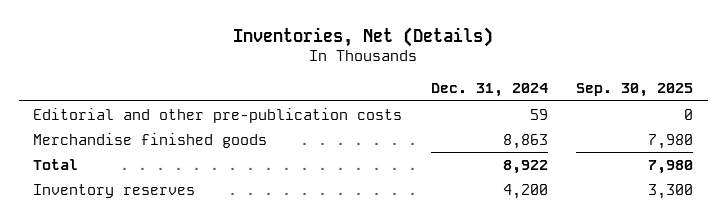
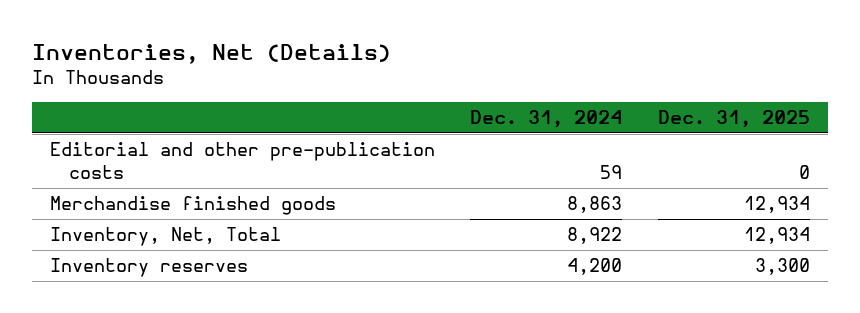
- | Dec. 31, 2024 | Sep. 30, 2025
+ | Dec. 31, 2024 | Dec. 31, 2025
- Total | 8,922 | 7,980
+ Inventory, Net, Total | 8,922 | 12,934

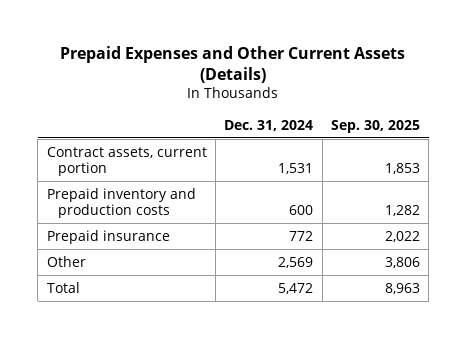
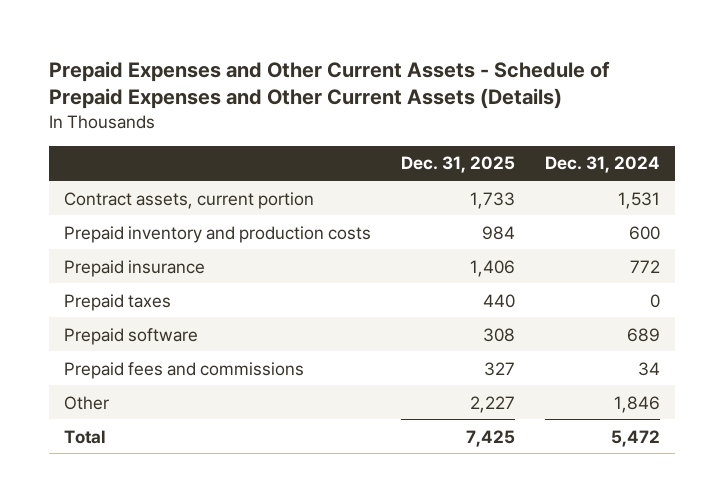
- Prepaid Expenses and Other Current Assets (Details)
+ Prepaid Expenses and Other Current Assets - Schedule of Prepaid Expenses and Other Current Assets (Details)
- | Dec. 31, 2024 | Sep. 30, 2025
+ | Dec. 31, 2025 | Dec. 31, 2024
- Other | 2,569 | 3,806
+ Prepaid taxes | 440 | 0
+ Prepaid software | 308 | 689
+ Prepaid fees and commissions | 327 | 34
+ Other | 2,227 | 1,846

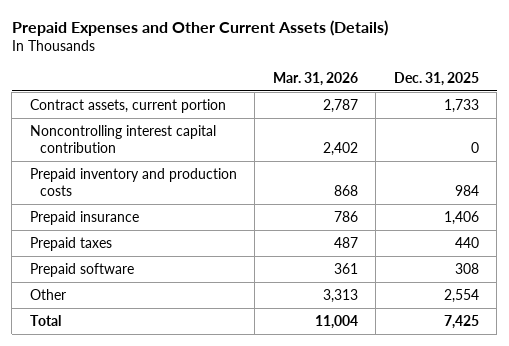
- Prepaid Expenses and Other Current Assets - Schedule of Prepaid Expenses and Other Current Assets (Details)
+ Prepaid Expenses and Other Current Assets (Details)
- | Dec. 31, 2025 | Dec. 31, 2024
+ | Mar. 31, 2026 | Dec. 31, 2025
+ Noncontrolling interest capital contribution | 2,402 | 0
- Prepaid fees and commissions | 327 | 34
- Other | 2,227 | 1,846
+ Other | 3,313 | 2,554

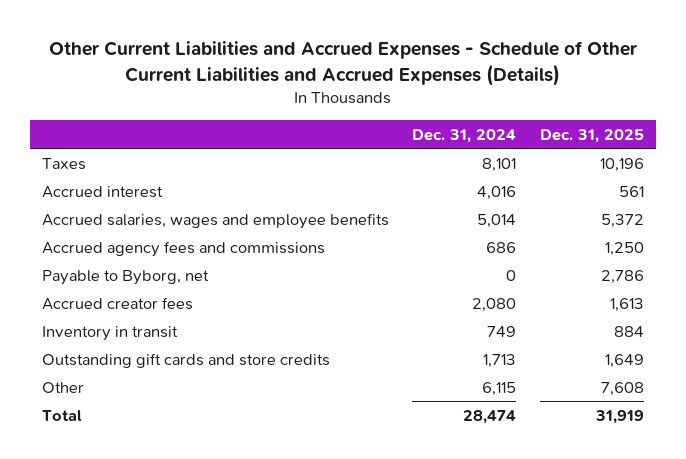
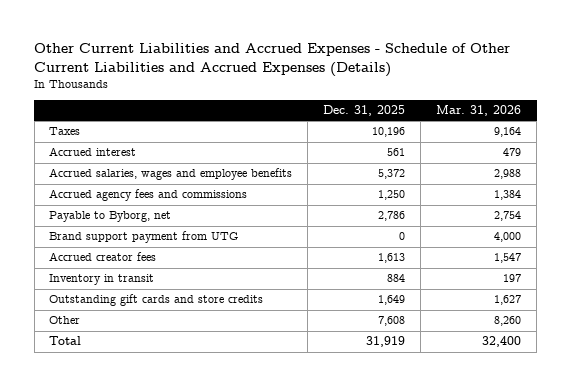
- | Dec. 31, 2024 | Dec. 31, 2025
+ | Dec. 31, 2025 | Mar. 31, 2026
+ Brand support payment from UTG | 0 | 4,000

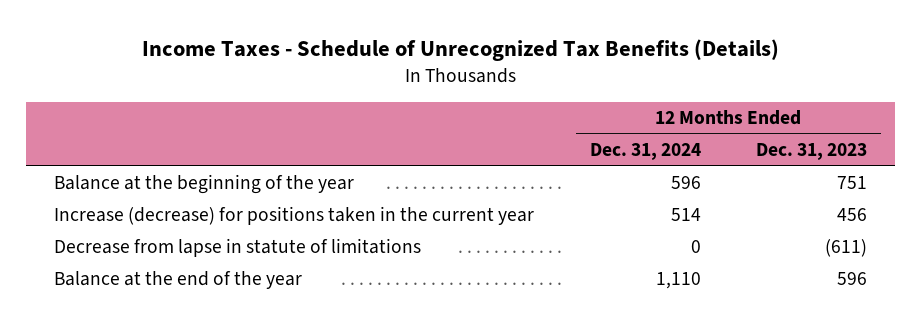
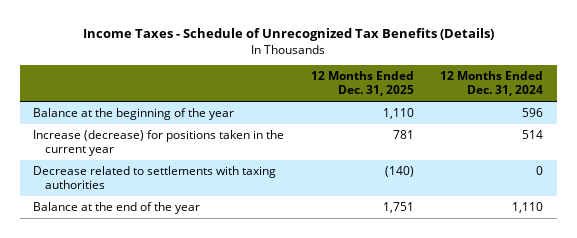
- | 12 Months Ended Dec. 31, 2024 | 12 Months Ended Dec. 31, 2023
+ | 12 Months Ended Dec. 31, 2025 | 12 Months Ended Dec. 31, 2024
- Decrease from lapse in statute of limitations | 0 | (611)
+ Decrease related to settlements with taxing authorities | (140) | 0

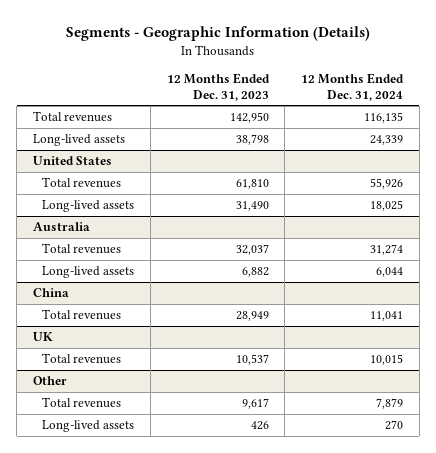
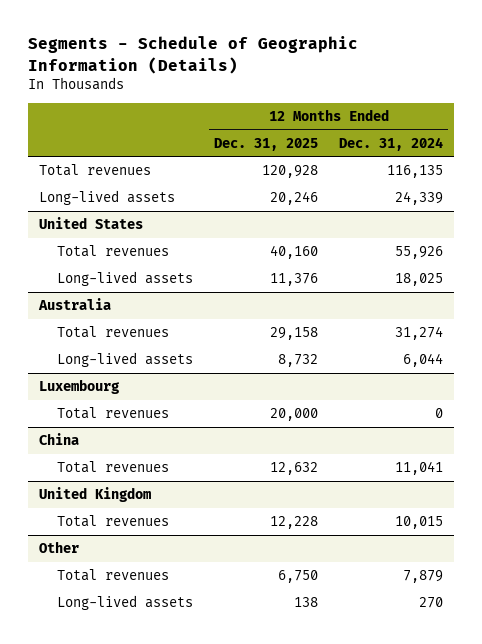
- Segments - Geographic Information (Details)
+ Segments - Schedule of Geographic Information (Details)
- | 12 Months Ended Dec. 31, 2023 | 12 Months Ended Dec. 31, 2024
+ | 12 Months Ended Dec. 31, 2025 | 12 Months Ended Dec. 31, 2024
+ Luxembourg
+ Total revenues | 20,000 | 0
- UK
+ United Kingdom

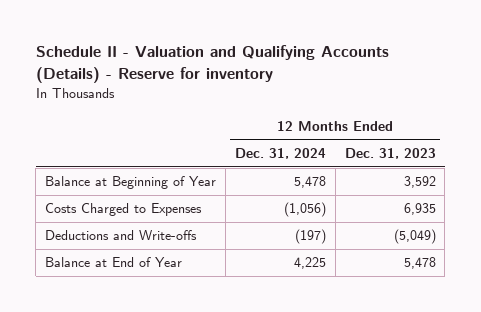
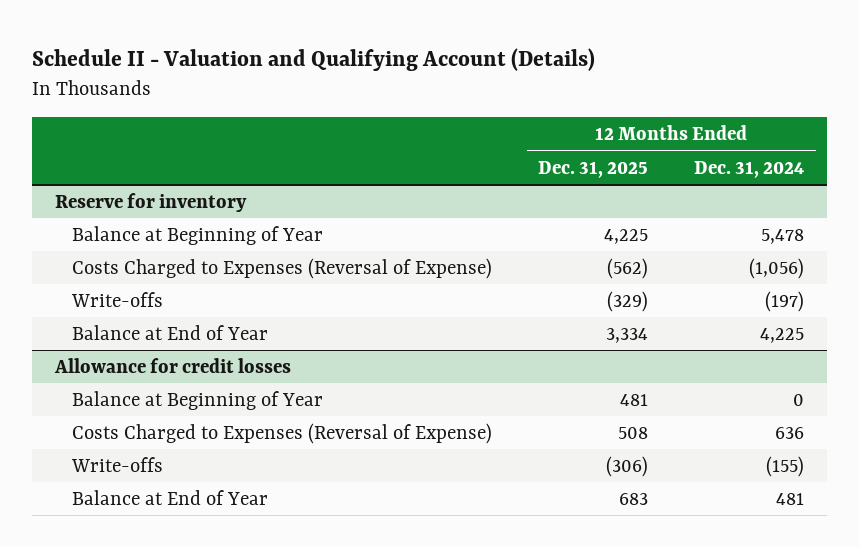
- Schedule II - Valuation and Qualifying Accounts (Details) - Reserve for inventory
+ Schedule II - Valuation and Qualifying Account (Details)
- | 12 Months Ended Dec. 31, 2024 | 12 Months Ended Dec. 31, 2023
+ | 12 Months Ended Dec. 31, 2025 | 12 Months Ended Dec. 31, 2024
+ Reserve for inventory
- Costs Charged to Expenses | (1,056) | 6,935
- Deductions and Write-offs | (197) | (5,049)
+ Costs Charged to Expenses (Reversal of Expense) | (562) | (1,056)
+ Write-offs | (329) | (197)
+ Allowance for credit losses
+ Balance at Beginning of Year | 481 | 0
+ Costs Charged to Expenses (Reversal of Expense) | 508 | 636
+ Write-offs | (306) | (155)
+ Balance at End of Year | 683 | 481

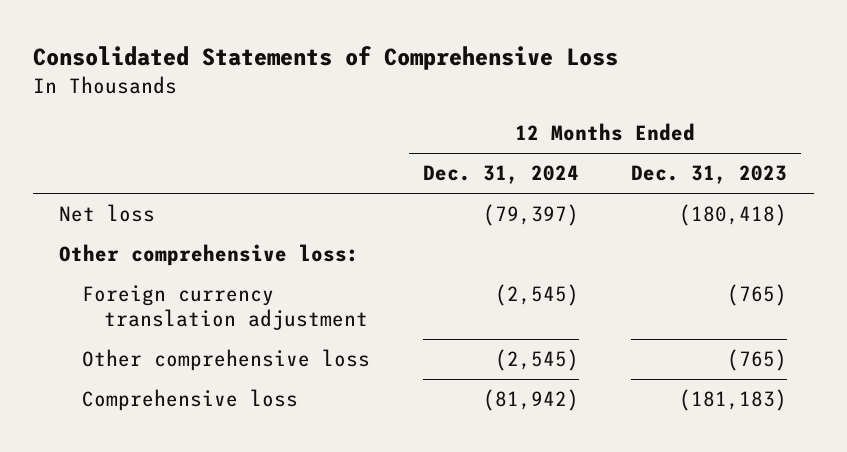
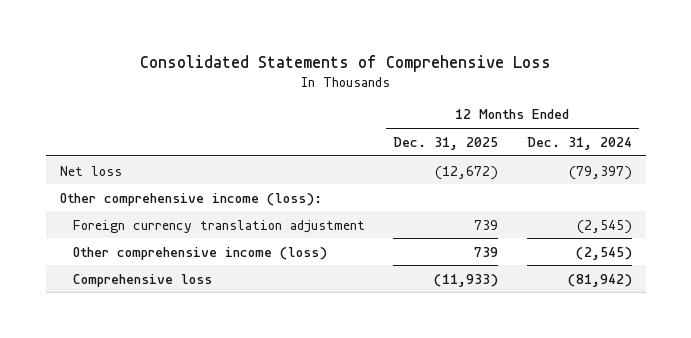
- | 12 Months Ended Dec. 31, 2024 | 12 Months Ended Dec. 31, 2023
+ | 12 Months Ended Dec. 31, 2025 | 12 Months Ended Dec. 31, 2024
- Other comprehensive loss:
+ Other comprehensive income (loss):
- Other comprehensive loss | (2,545) | (765)
+ Other comprehensive income (loss) | 739 | (2,545)

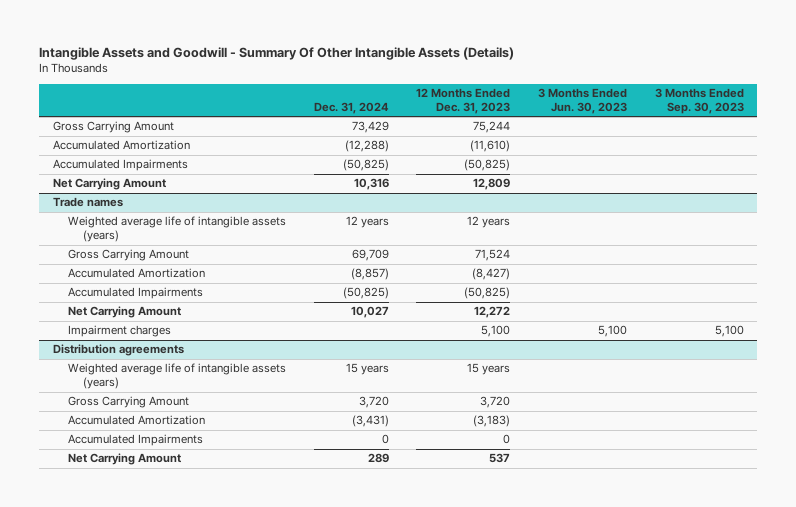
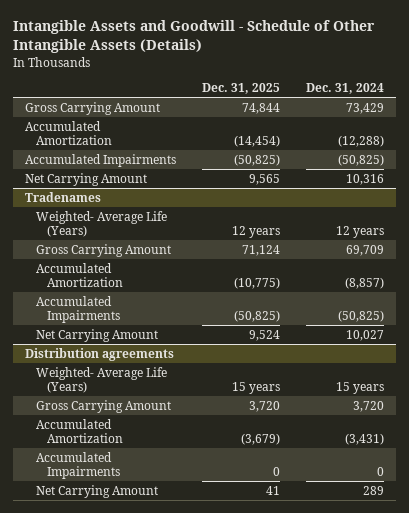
- Intangible Assets and Goodwill - Summary Of Other Intangible Assets (Details)
+ Intangible Assets and Goodwill - Schedule of Other Intangible Assets (Details)
- | Dec. 31, 2024 | 12 Months Ended Dec. 31, 2023 | 3 Months Ended Jun. 30, 2023 | 3 Months Ended Sep. 30, 2023
+ | Dec. 31, 2025 | Dec. 31, 2024
- Trade names
- Weighted average life of intangible assets (years) | 12 years | 12 years | |
+ Tradenames
+ Weighted- Average Life (Years) | 12 years | 12 years
- Impairment charges | | 5,100 | 5,100 | 5,100
@ Distribution agreements
- Weighted average life of intangible assets (years) | 15 years | 15 years | |
+ Weighted- Average Life (Years) | 15 years | 15 years

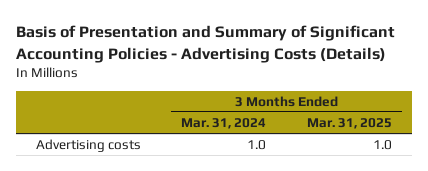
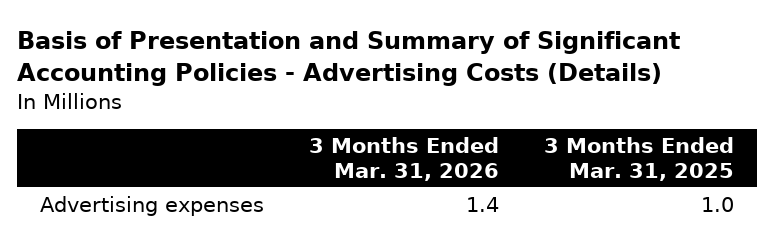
- | 3 Months Ended Mar. 31, 2024 | 3 Months Ended Mar. 31, 2025
+ | 3 Months Ended Mar. 31, 2026 | 3 Months Ended Mar. 31, 2025
- Advertising costs | 1.0 | 1.0
+ Advertising expenses | 1.4 | 1.0

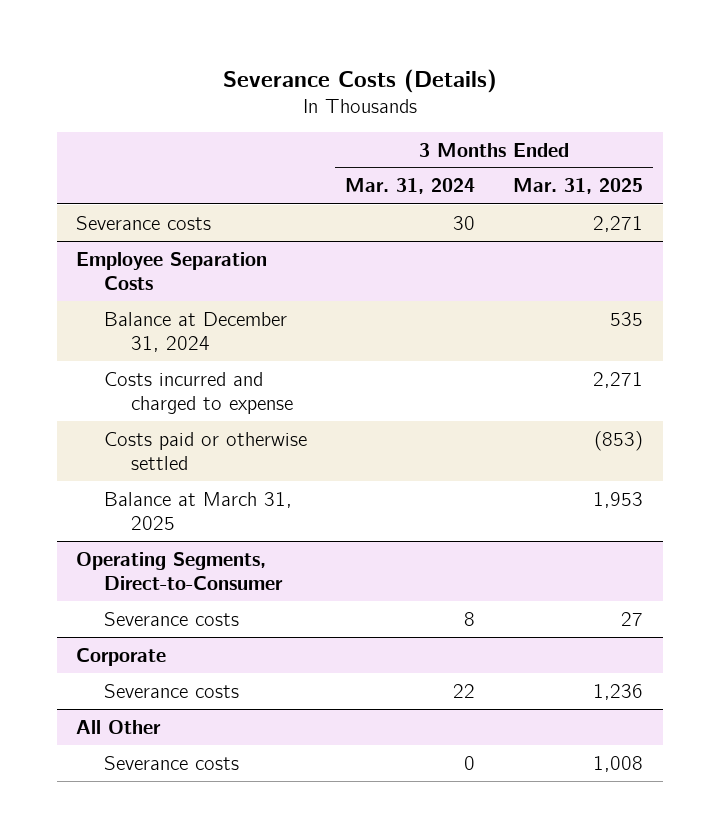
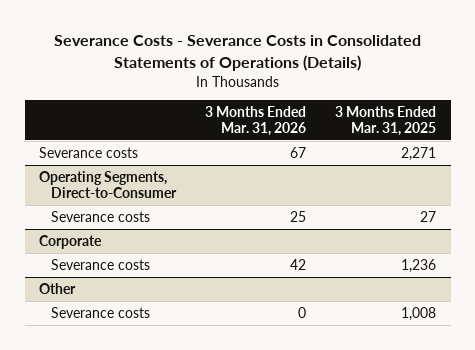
- Severance Costs (Details)
+ Severance Costs - Severance Costs in Consolidated Statements of Operations (Details)
- | 3 Months Ended Mar. 31, 2024 | 3 Months Ended Mar. 31, 2025
+ | 3 Months Ended Mar. 31, 2026 | 3 Months Ended Mar. 31, 2025
- Employee Separation Costs
- Balance at December 31, 2024 | | 535
- Costs incurred and charged to expense | | 2,271
- Costs paid or otherwise settled | | (853)
- Balance at March 31, 2025 | | 1,953
- All Other
+ Other

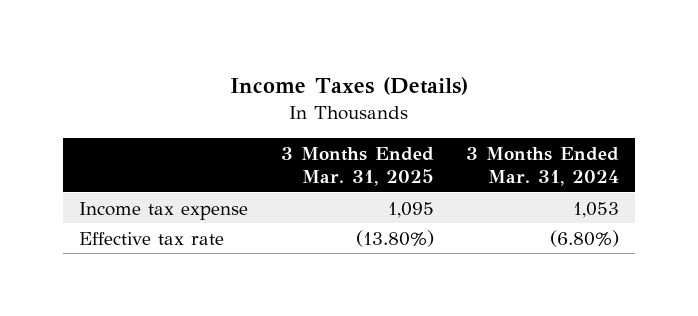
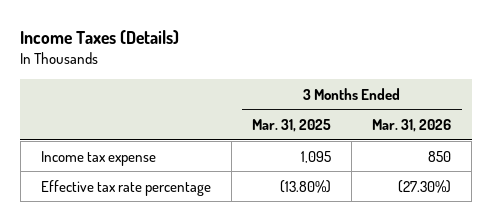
- | 3 Months Ended Mar. 31, 2025 | 3 Months Ended Mar. 31, 2024
+ | 3 Months Ended Mar. 31, 2025 | 3 Months Ended Mar. 31, 2026
- Effective tax rate | (13.80%) | (6.80%)
+ Effective tax rate percentage | (13.80%) | (27.30%)

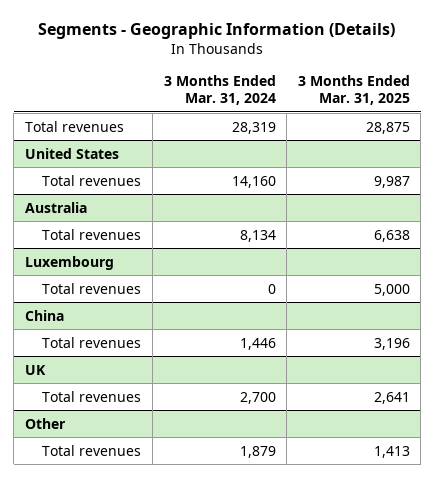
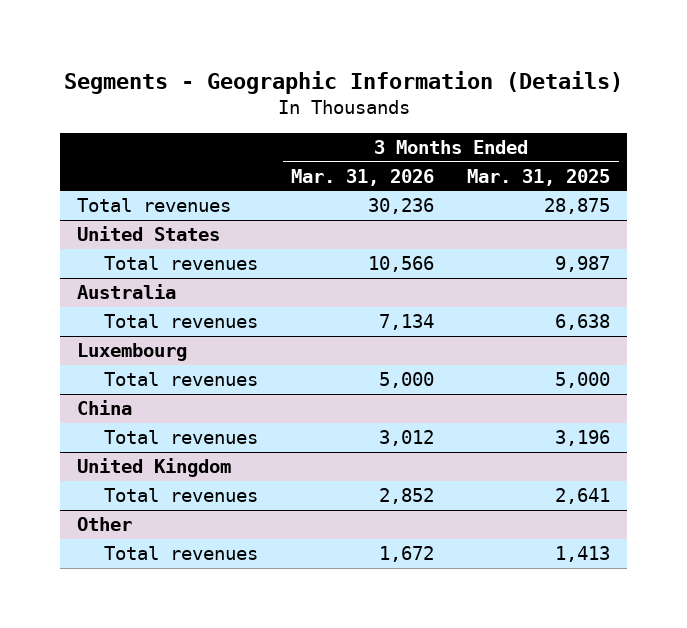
- | 3 Months Ended Mar. 31, 2024 | 3 Months Ended Mar. 31, 2025
+ | 3 Months Ended Mar. 31, 2026 | 3 Months Ended Mar. 31, 2025
- UK
+ United Kingdom

